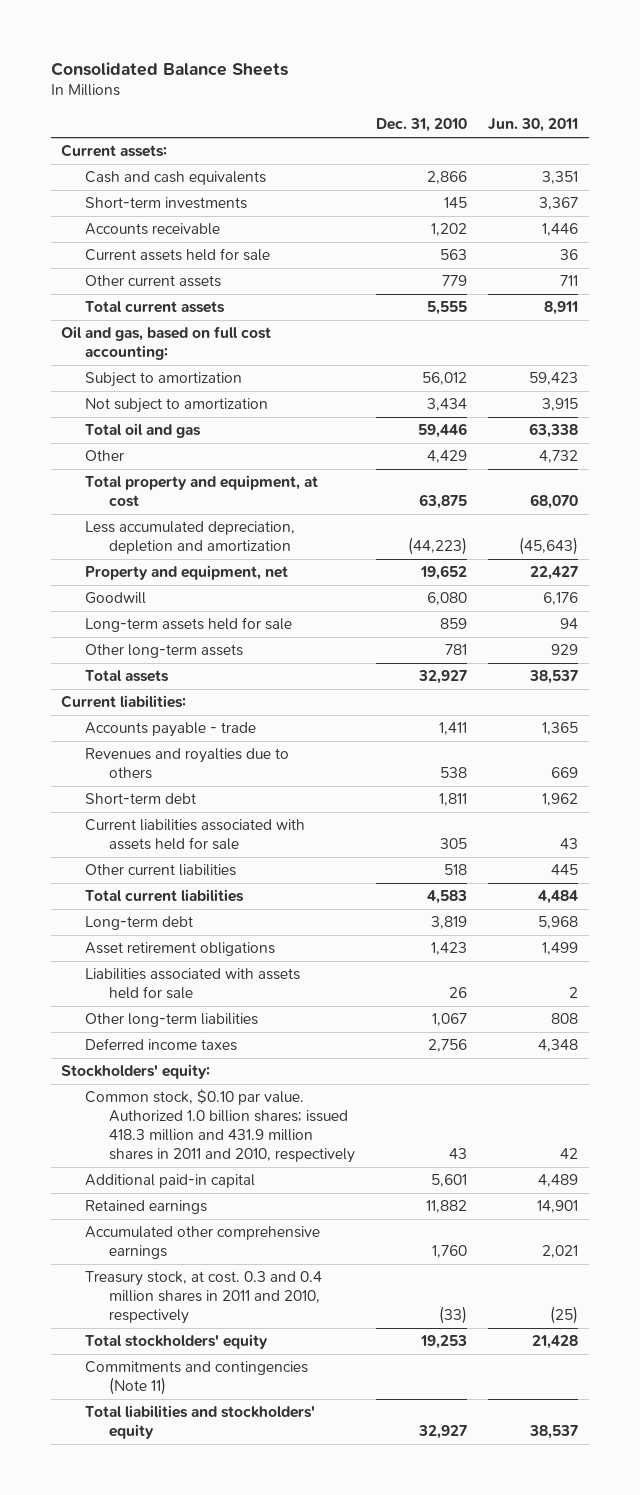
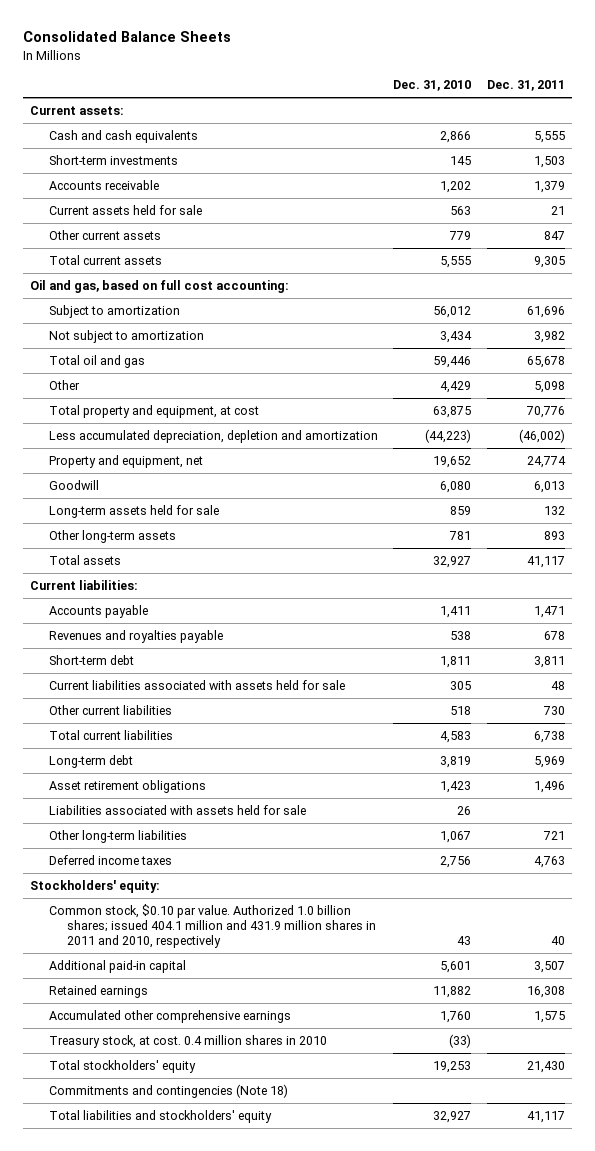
- | Dec. 31, 2010 | Jun. 30, 2011
+ | Dec. 31, 2010 | Dec. 31, 2011
- Accounts payable - trade | 1,411 | 1,365
- Revenues and royalties due to others | 538 | 669
+ Accounts payable | 1,411 | 1,471
+ Revenues and royalties payable | 538 | 678
- Common stock, $0.10 par value. Authorized 1.0 billion shares; issued 418.3 million and 431.9 million shares in 2011 and 2010, respectively | 43 | 42
+ Common stock, $0.10 par value. Authorized 1.0 billion shares; issued 404.1 million and 431.9 million shares in 2011 and 2010, respectively | 43 | 40
- Treasury stock, at cost. 0.3 and 0.4 million shares in 2011 and 2010, respectively | (33) | (25)
+ Treasury stock, at cost. 0.4 million shares in 2010 | (33) |
- Commitments and contingencies (Note 11)
+ Commitments and contingencies (Note 18)

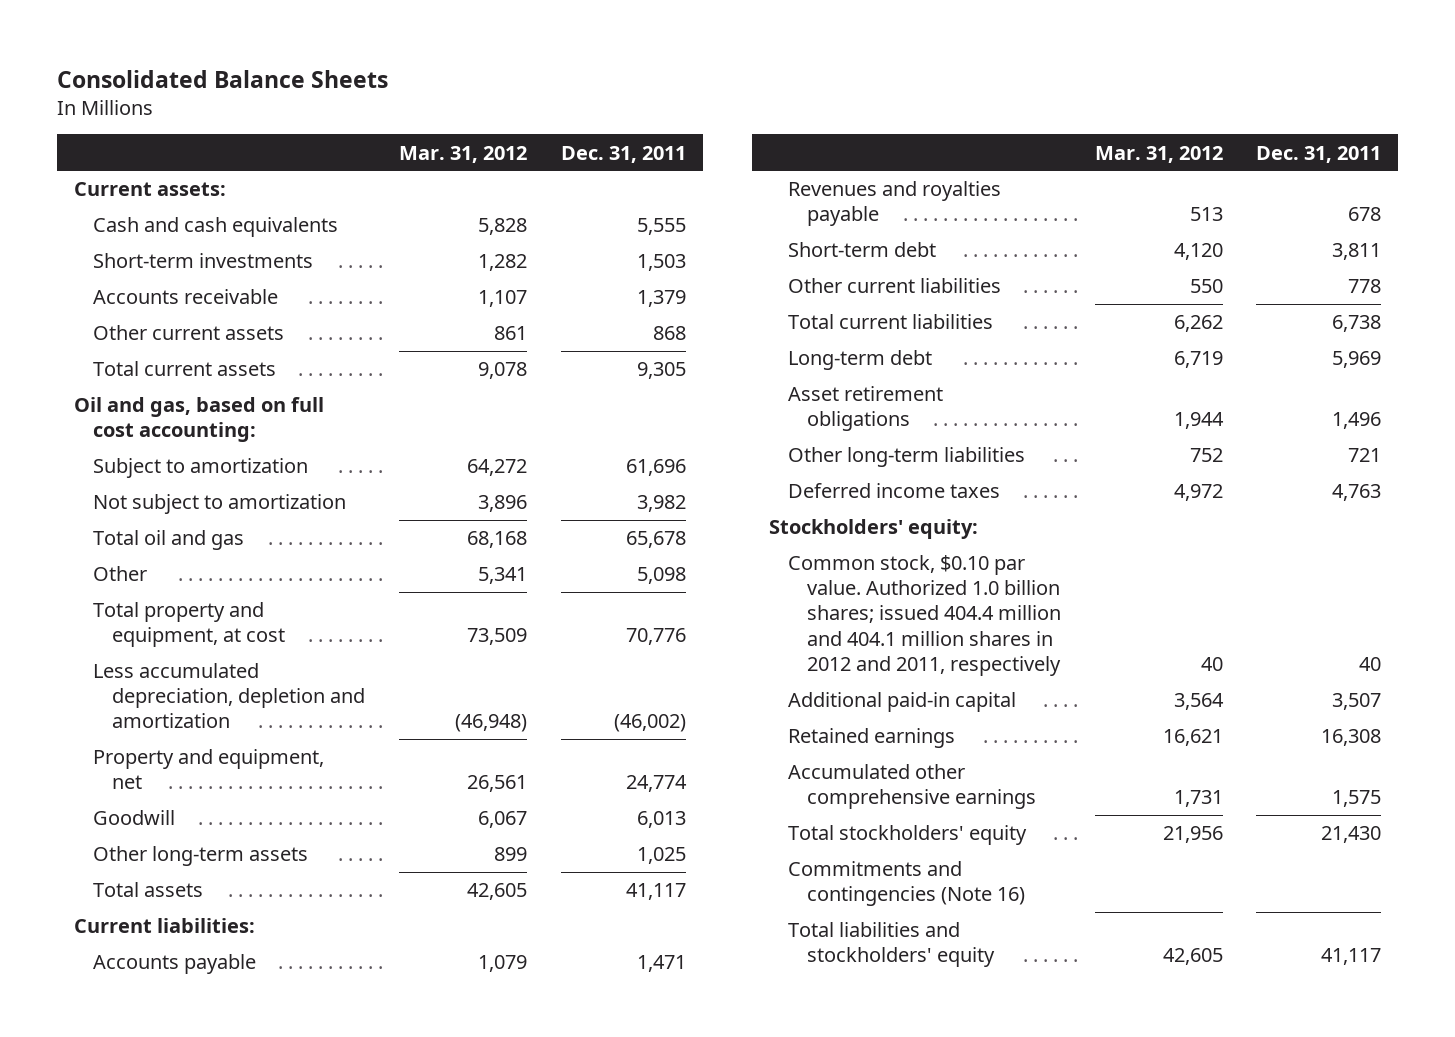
- | Dec. 31, 2010 | Dec. 31, 2011
+ | Mar. 31, 2012 | Dec. 31, 2011
- Current assets held for sale | 563 | 21
- Other current assets | 779 | 847
+ Other current assets | 861 | 868
- Long-term assets held for sale | 859 | 132
- Other long-term assets | 781 | 893
+ Other long-term assets | 899 | 1,025
- Current liabilities associated with assets held for sale | 305 | 48
- Other current liabilities | 518 | 730
+ Other current liabilities | 550 | 778
- Liabilities associated with assets held for sale | 26 |
- Common stock, $0.10 par value. Authorized 1.0 billion shares; issued 404.1 million and 431.9 million shares in 2011 and 2010, respectively | 43 | 40
+ Common stock, $0.10 par value. Authorized 1.0 billion shares; issued 404.4 million and 404.1 million shares in 2012 and 2011, respectively | 40 | 40
- Treasury stock, at cost. 0.4 million shares in 2010 | (33) |
- Commitments and contingencies (Note 18)
+ Commitments and contingencies (Note 16)

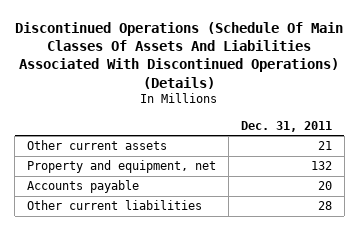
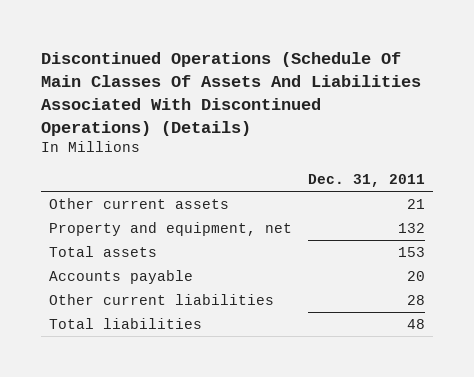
+ Total assets | 153
+ Total liabilities | 48

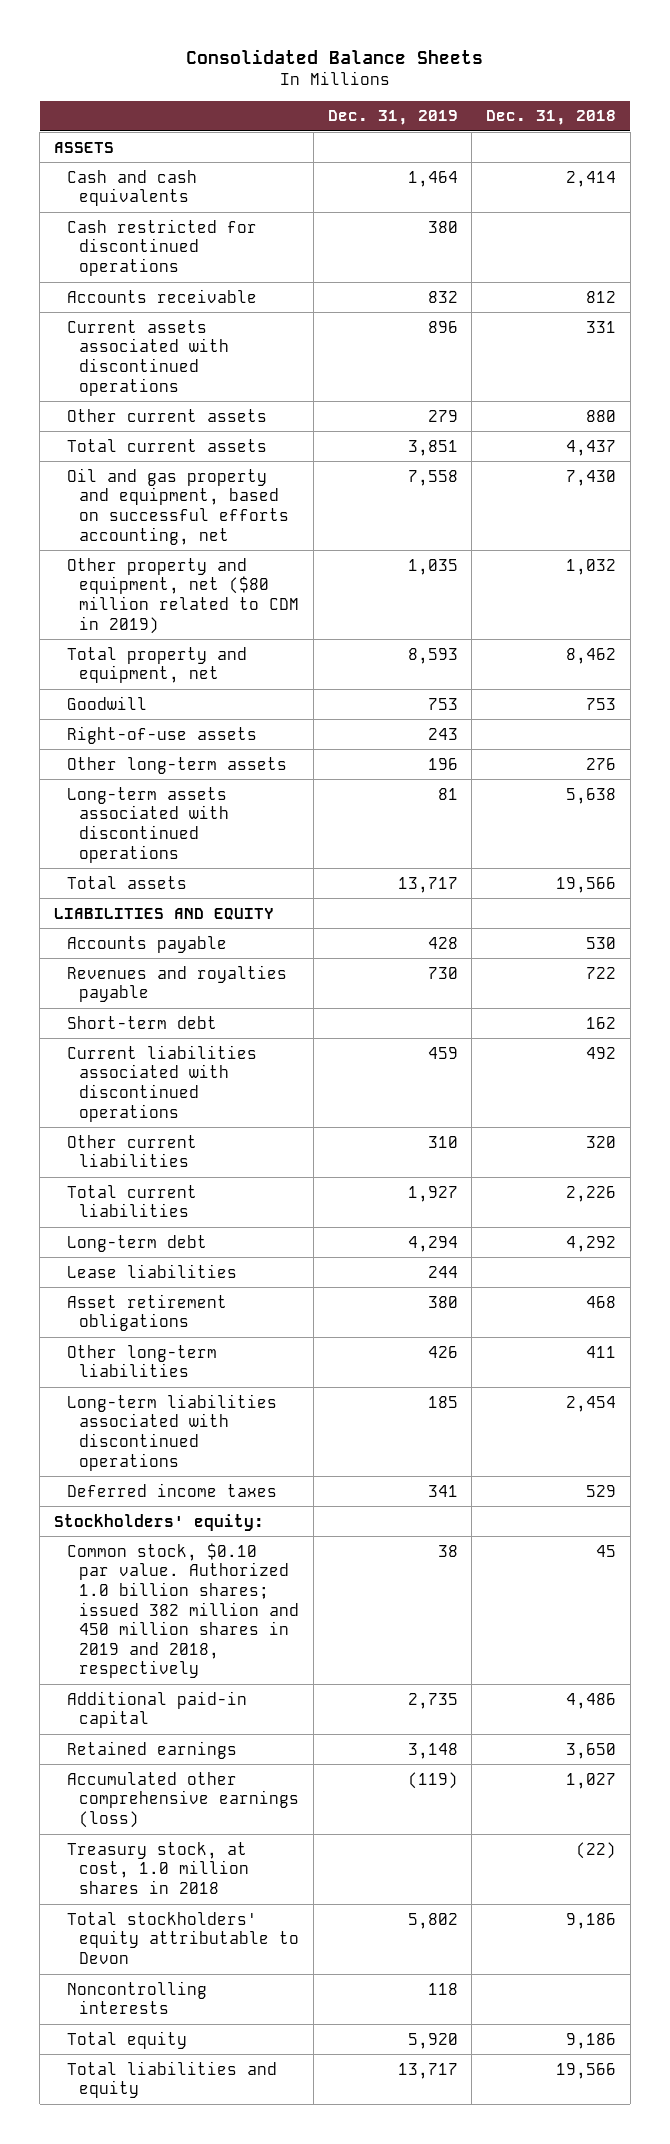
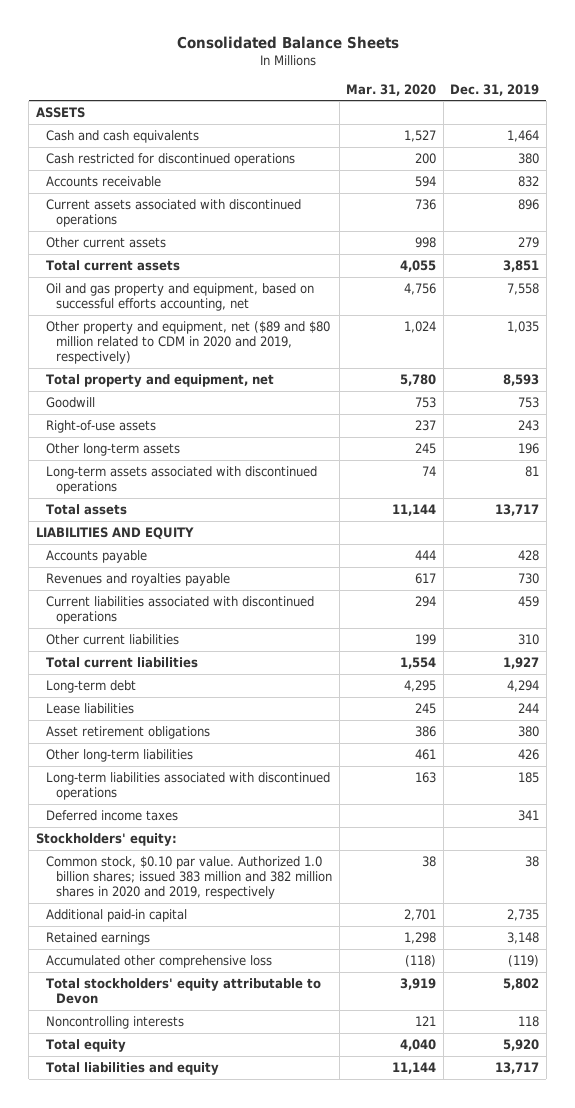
- | Dec. 31, 2019 | Dec. 31, 2018
+ | Mar. 31, 2020 | Dec. 31, 2019
- Other property and equipment, net ($80 million related to CDM in 2019) | 1,035 | 1,032
+ Other property and equipment, net ($89 and $80 million related to CDM in 2020 and 2019, respectively) | 1,024 | 1,035
- Short-term debt | | 162
- Common stock, $0.10 par value. Authorized 1.0 billion shares; issued 382 million and 450 million shares in 2019 and 2018, respectively | 38 | 45
+ Common stock, $0.10 par value. Authorized 1.0 billion shares; issued 383 million and 382 million shares in 2020 and 2019, respectively | 38 | 38
- Accumulated other comprehensive earnings (loss) | (119) | 1,027
- Treasury stock, at cost, 1.0 million shares in 2018 | | (22)
+ Accumulated other comprehensive loss | (118) | (119)

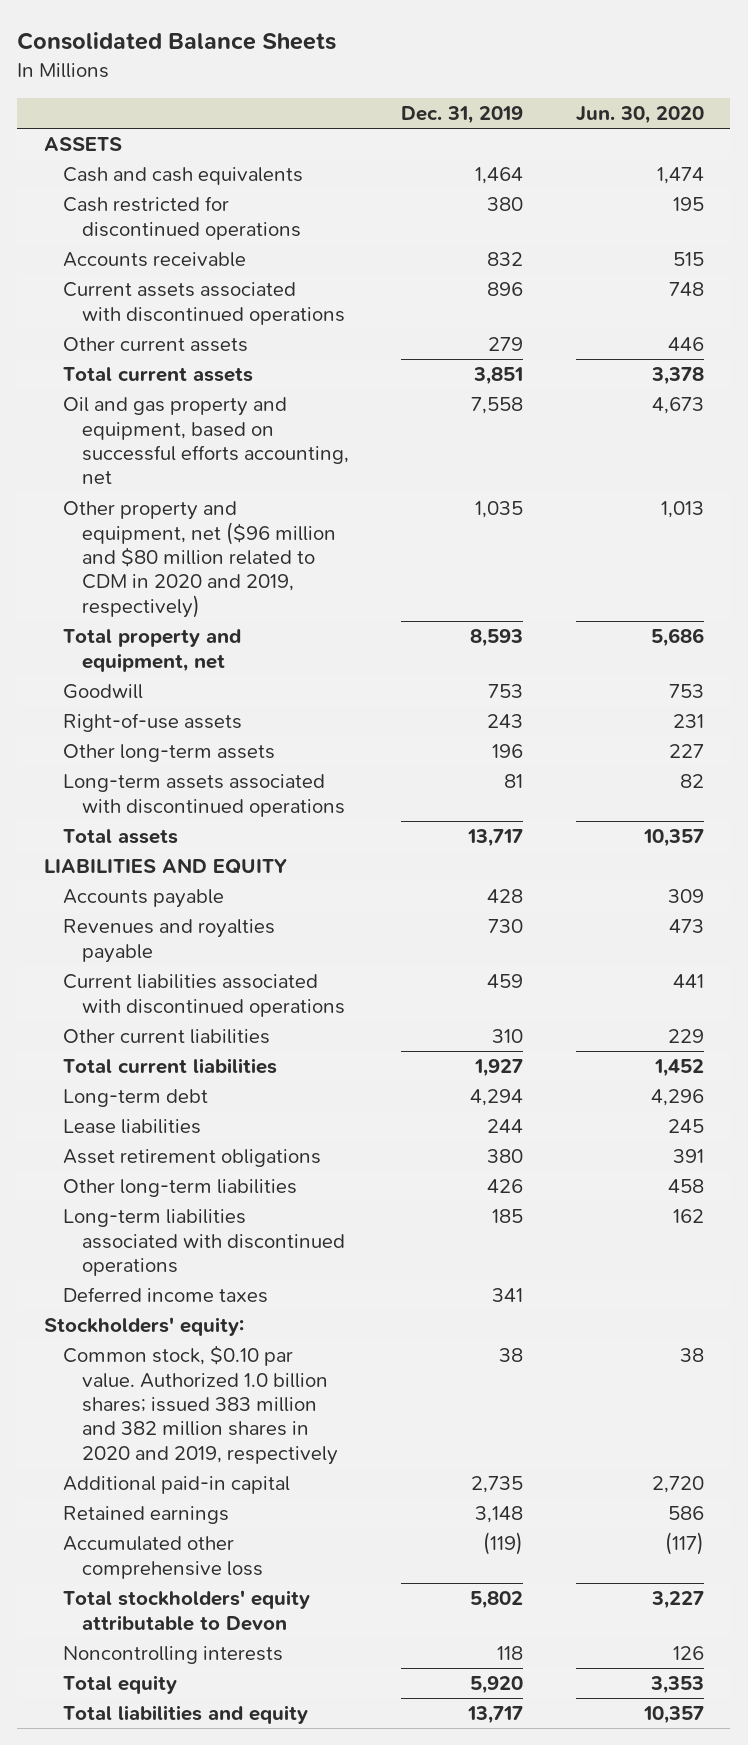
- | Mar. 31, 2020 | Dec. 31, 2019
+ | Dec. 31, 2019 | Jun. 30, 2020
- Other property and equipment, net ($89 and $80 million related to CDM in 2020 and 2019, respectively) | 1,024 | 1,035
+ Other property and equipment, net ($96 million and $80 million related to CDM in 2020 and 2019, respectively) | 1,035 | 1,013

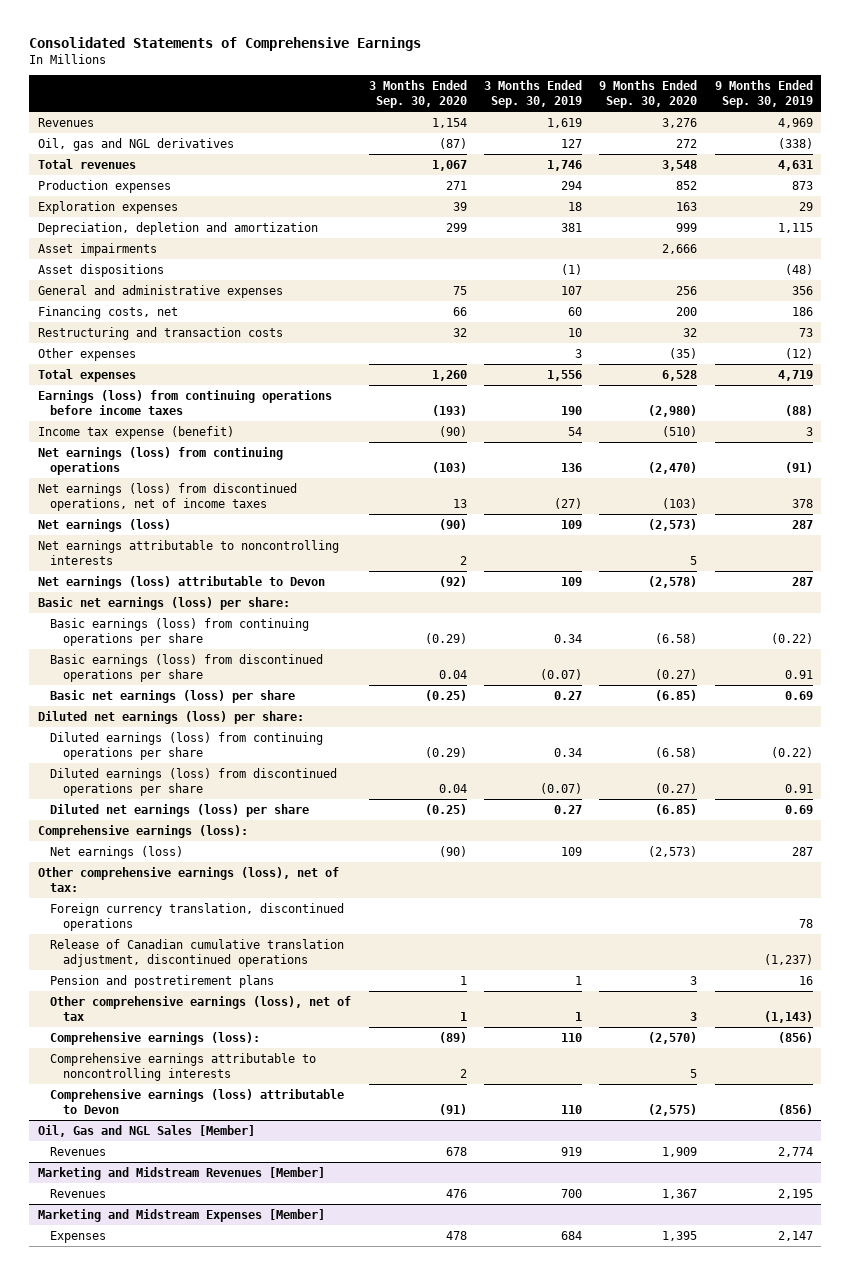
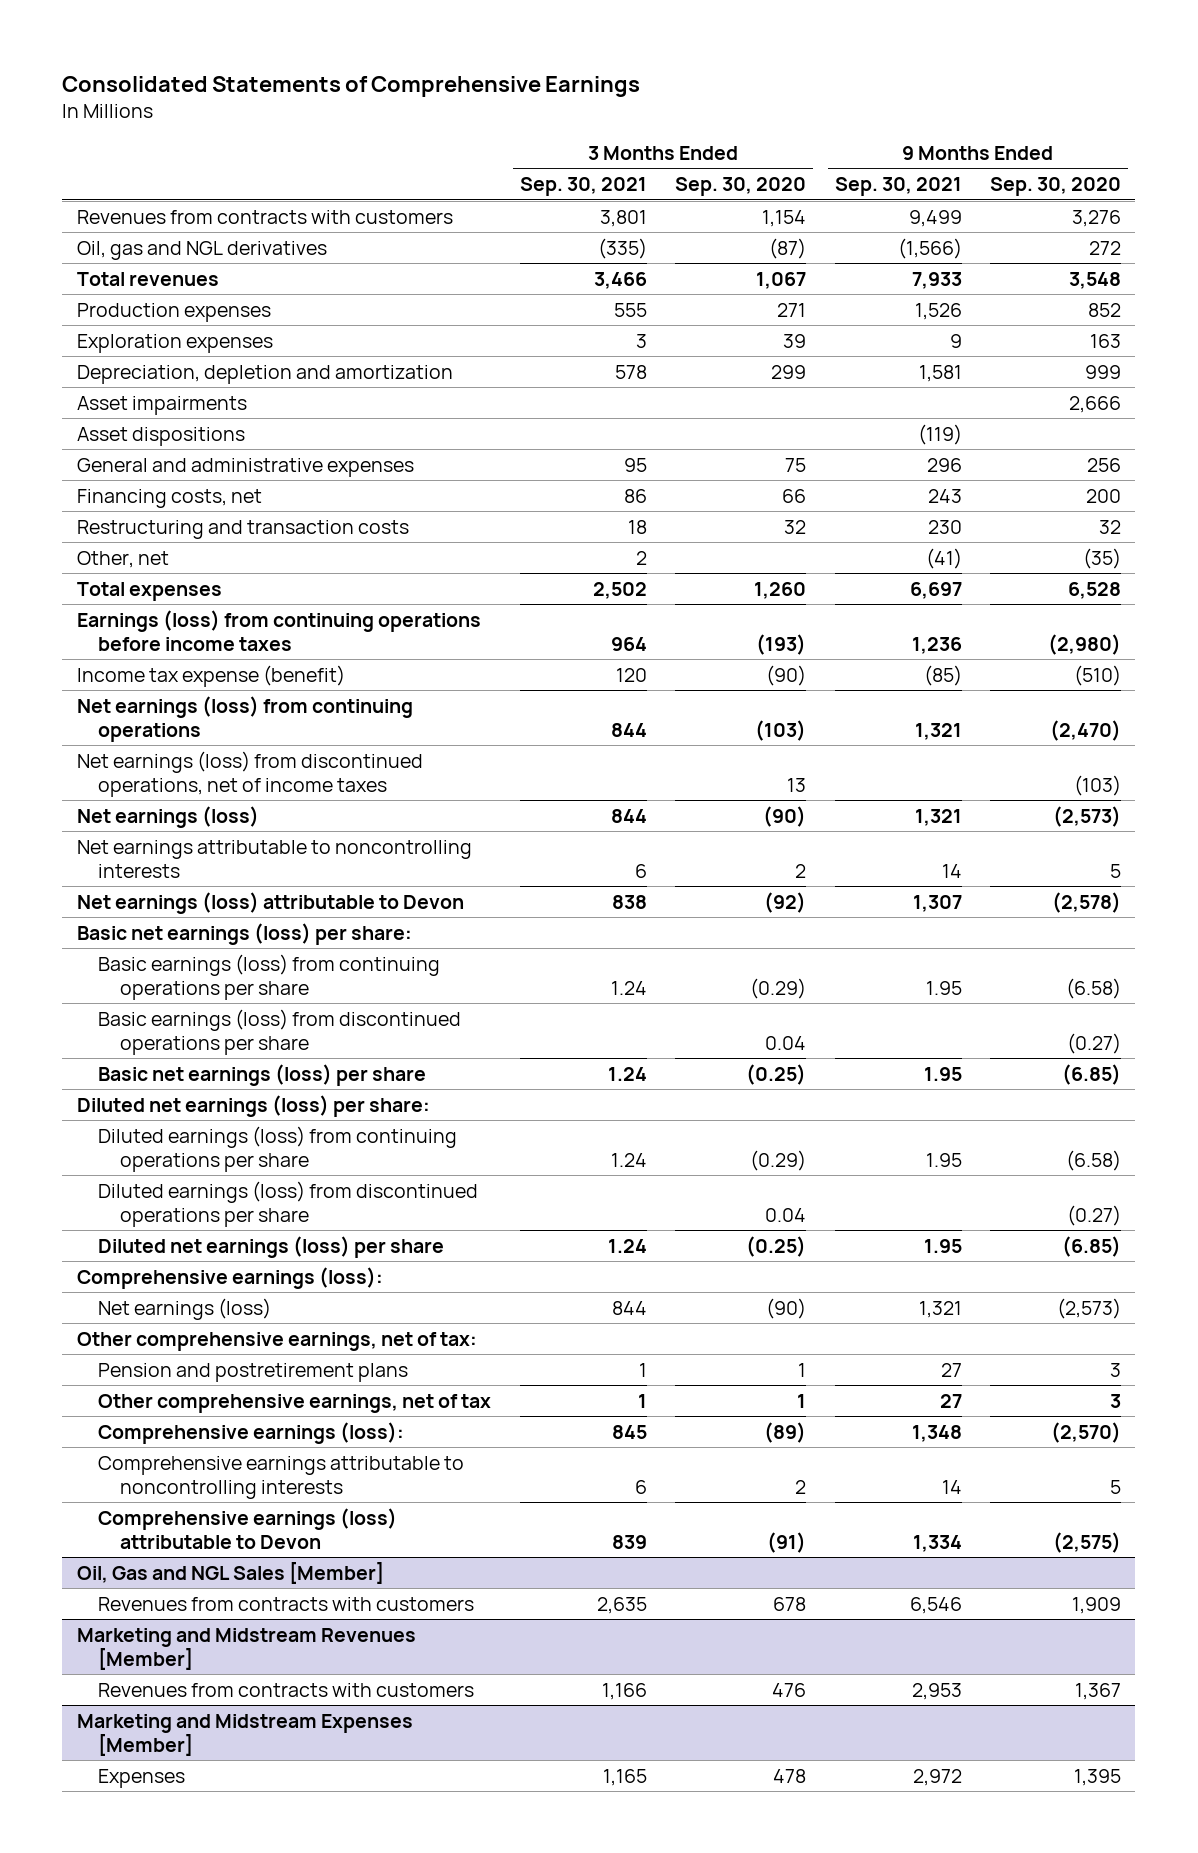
- | 3 Months Ended Sep. 30, 2020 | 3 Months Ended Sep. 30, 2019 | 9 Months Ended Sep. 30, 2020 | 9 Months Ended Sep. 30, 2019
+ | 3 Months Ended Sep. 30, 2021 | 3 Months Ended Sep. 30, 2020 | 9 Months Ended Sep. 30, 2021 | 9 Months Ended Sep. 30, 2020
- Revenues | 1,154 | 1,619 | 3,276 | 4,969
+ Revenues from contracts with customers | 3,801 | 1,154 | 9,499 | 3,276
- Other expenses | | 3 | (35) | (12)
+ Other, net | 2 | | (41) | (35)
- Other comprehensive earnings (loss), net of tax:
- Foreign currency translation, discontinued operations | | | | 78
- Release of Canadian cumulative translation adjustment, discontinued operations | | | | (1,237)
+ Other comprehensive earnings, net of tax:
- Other comprehensive earnings (loss), net of tax | 1 | 1 | 3 | (1,143)
+ Other comprehensive earnings, net of tax | 1 | 1 | 27 | 3
@ Oil, Gas and NGL Sales [Member]
- Revenues | 678 | 919 | 1,909 | 2,774
+ Revenues from contracts with customers | 2,635 | 678 | 6,546 | 1,909
@ Marketing and Midstream Revenues [Member]
- Revenues | 476 | 700 | 1,367 | 2,195
+ Revenues from contracts with customers | 1,166 | 476 | 2,953 | 1,367

